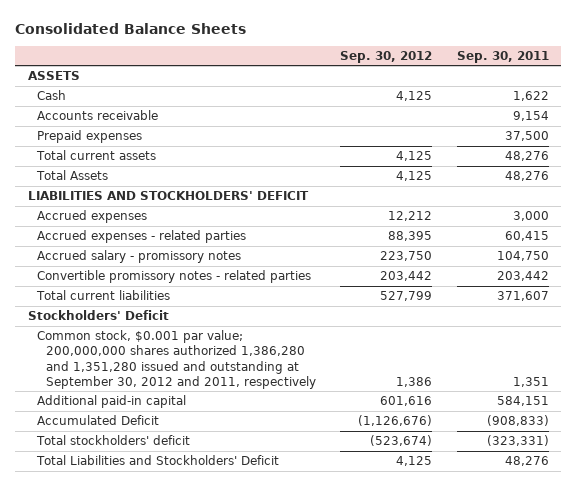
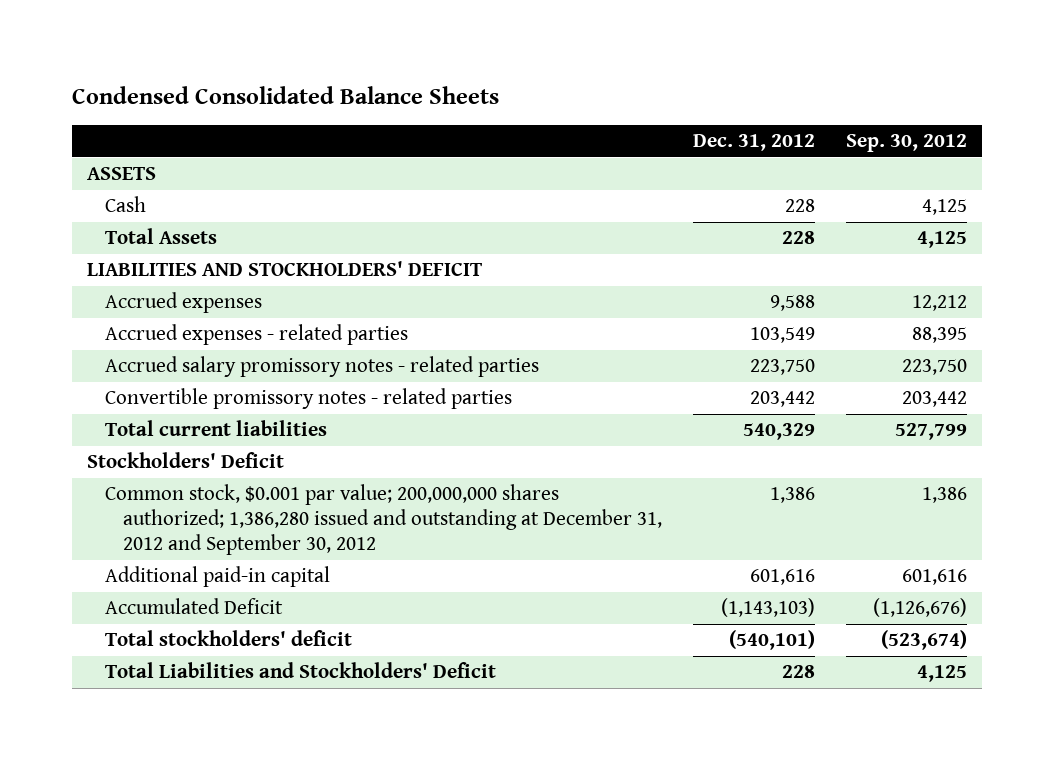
- Consolidated Balance Sheets
+ Condensed Consolidated Balance Sheets
- | Sep. 30, 2012 | Sep. 30, 2011
+ | Dec. 31, 2012 | Sep. 30, 2012
- Accounts receivable | | 9,154
- Prepaid expenses | | 37,500
- Total current assets | 4,125 | 48,276
- Accrued salary - promissory notes | 223,750 | 104,750
+ Accrued salary promissory notes - related parties | 223,750 | 223,750
- Common stock, $0.001 par value; 200,000,000 shares authorized 1,386,280 and 1,351,280 issued and outstanding at September 30, 2012 and 2011, respectively | 1,386 | 1,351
+ Common stock, $0.001 par value; 200,000,000 shares authorized; 1,386,280 issued and outstanding at December 31, 2012 and September 30, 2012 | 1,386 | 1,386

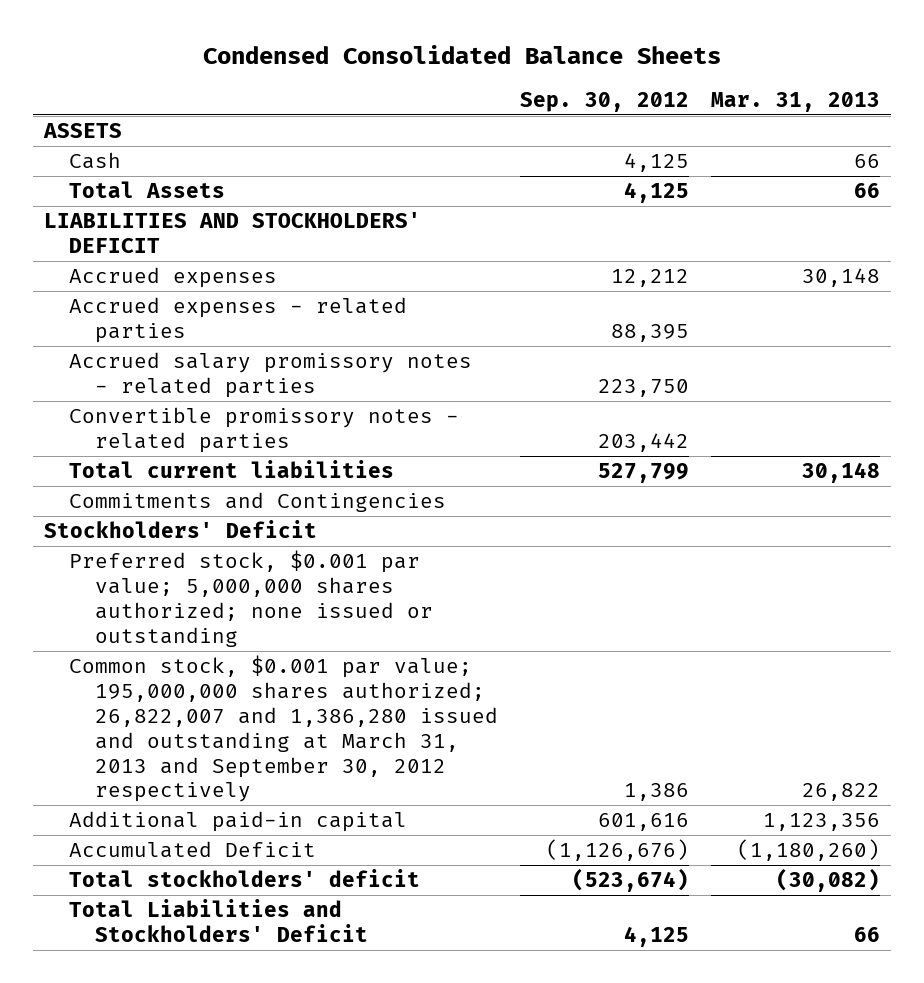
- | Dec. 31, 2012 | Sep. 30, 2012
+ | Sep. 30, 2012 | Mar. 31, 2013
+ Commitments and Contingencies
- Common stock, $0.001 par value; 200,000,000 shares authorized; 1,386,280 issued and outstanding at December 31, 2012 and September 30, 2012 | 1,386 | 1,386
+ Preferred stock, $0.001 par value; 5,000,000 shares authorized; none issued or outstanding
+ Common stock, $0.001 par value; 195,000,000 shares authorized; 26,822,007 and 1,386,280 issued and outstanding at March 31, 2013 and September 30, 2012 respectively | 1,386 | 26,822

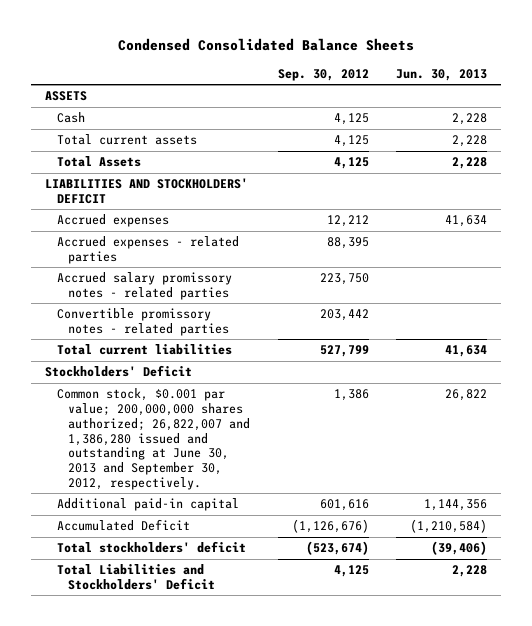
- | Sep. 30, 2012 | Mar. 31, 2013
+ | Sep. 30, 2012 | Jun. 30, 2013
+ Total current assets | 4,125 | 2,228
- Commitments and Contingencies
- Preferred stock, $0.001 par value; 5,000,000 shares authorized; none issued or outstanding
- Common stock, $0.001 par value; 195,000,000 shares authorized; 26,822,007 and 1,386,280 issued and outstanding at March 31, 2013 and September 30, 2012 respectively | 1,386 | 26,822
+ Common stock, $0.001 par value; 200,000,000 shares authorized; 26,822,007 and 1,386,280 issued and outstanding at June 30, 2013 and September 30, 2012, respectively. | 1,386 | 26,822

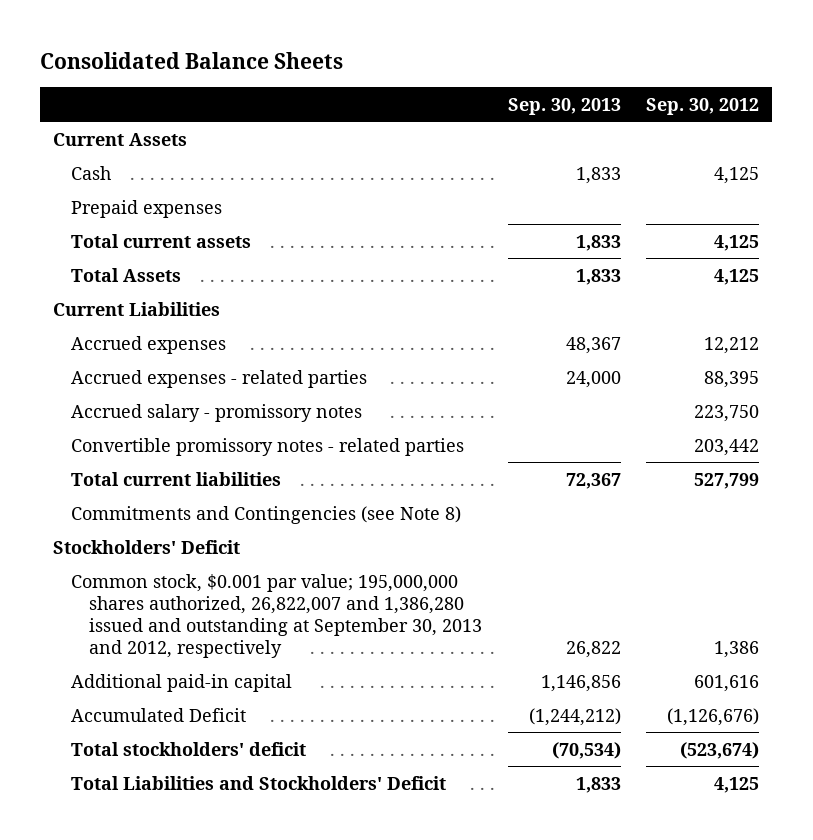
- Condensed Consolidated Balance Sheets
+ Consolidated Balance Sheets
- | Sep. 30, 2012 | Jun. 30, 2013
+ | Sep. 30, 2013 | Sep. 30, 2012
- ASSETS
+ Current Assets
+ Prepaid expenses
- LIABILITIES AND STOCKHOLDERS' DEFICIT
+ Current Liabilities
- Accrued salary promissory notes - related parties | 223,750 |
+ Accrued salary - promissory notes | | 223,750
+ Commitments and Contingencies (see Note 8)
- Common stock, $0.001 par value; 200,000,000 shares authorized; 26,822,007 and 1,386,280 issued and outstanding at June 30, 2013 and September 30, 2012, respectively. | 1,386 | 26,822
+ Common stock, $0.001 par value; 195,000,000 shares authorized, 26,822,007 and 1,386,280 issued and outstanding at September 30, 2013 and 2012, respectively | 26,822 | 1,386

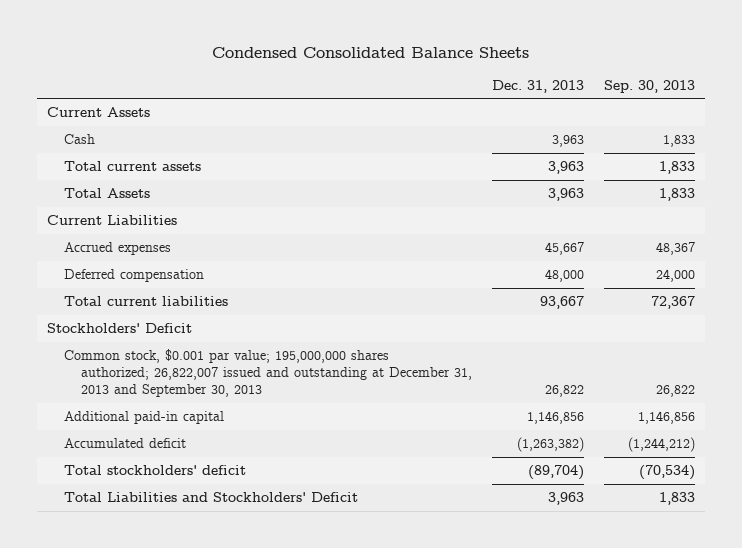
- Consolidated Balance Sheets
+ Condensed Consolidated Balance Sheets
- | Sep. 30, 2013 | Sep. 30, 2012
+ | Dec. 31, 2013 | Sep. 30, 2013
- Prepaid expenses
- Accrued expenses - related parties | 24,000 | 88,395
- Accrued salary - promissory notes | | 223,750
- Convertible promissory notes - related parties | | 203,442
+ Deferred compensation | 48,000 | 24,000
- Commitments and Contingencies (see Note 8)
- Common stock, $0.001 par value; 195,000,000 shares authorized, 26,822,007 and 1,386,280 issued and outstanding at September 30, 2013 and 2012, respectively | 26,822 | 1,386
+ Common stock, $0.001 par value; 195,000,000 shares authorized; 26,822,007 issued and outstanding at December 31, 2013 and September 30, 2013 | 26,822 | 26,822
- Accumulated Deficit | (1,244,212) | (1,126,676)
+ Accumulated deficit | (1,263,382) | (1,244,212)

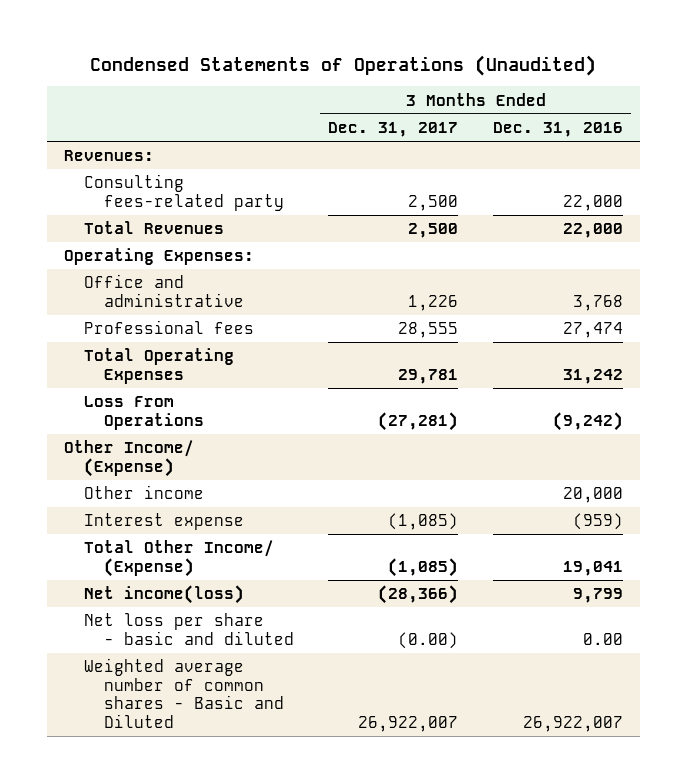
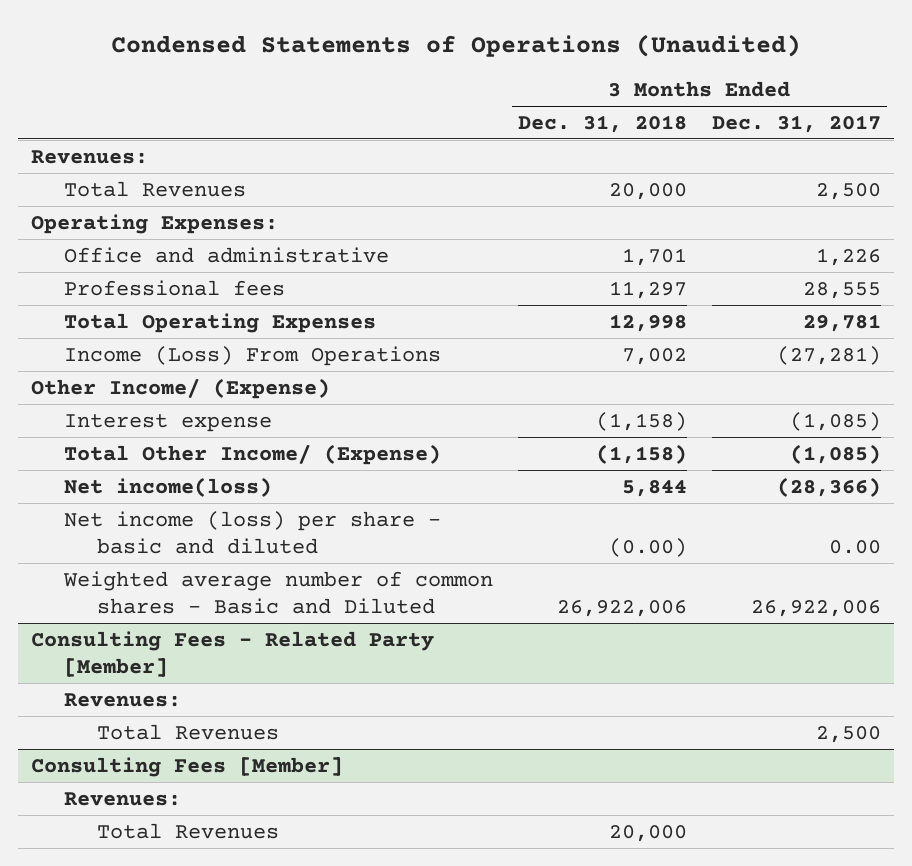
- | 3 Months Ended Dec. 31, 2017 | 3 Months Ended Dec. 31, 2016
+ | 3 Months Ended Dec. 31, 2018 | 3 Months Ended Dec. 31, 2017
- Consulting fees-related party | 2,500 | 22,000
- Loss From Operations | (27,281) | (9,242)
+ Income (Loss) From Operations | 7,002 | (27,281)
- Other income | | 20,000
- Net loss per share - basic and diluted | (0.00) | 0.00
- Weighted average number of common shares - Basic and Diluted | 26,922,007 | 26,922,007
+ Net income (loss) per share - basic and diluted | (0.00) | 0.00
+ Weighted average number of common shares - Basic and Diluted | 26,922,006 | 26,922,006
+ Consulting Fees - Related Party [Member]
+ Revenues:
+ Total Revenues | | 2,500
+ Consulting Fees [Member]
+ Revenues:
+ Total Revenues | 20,000 |

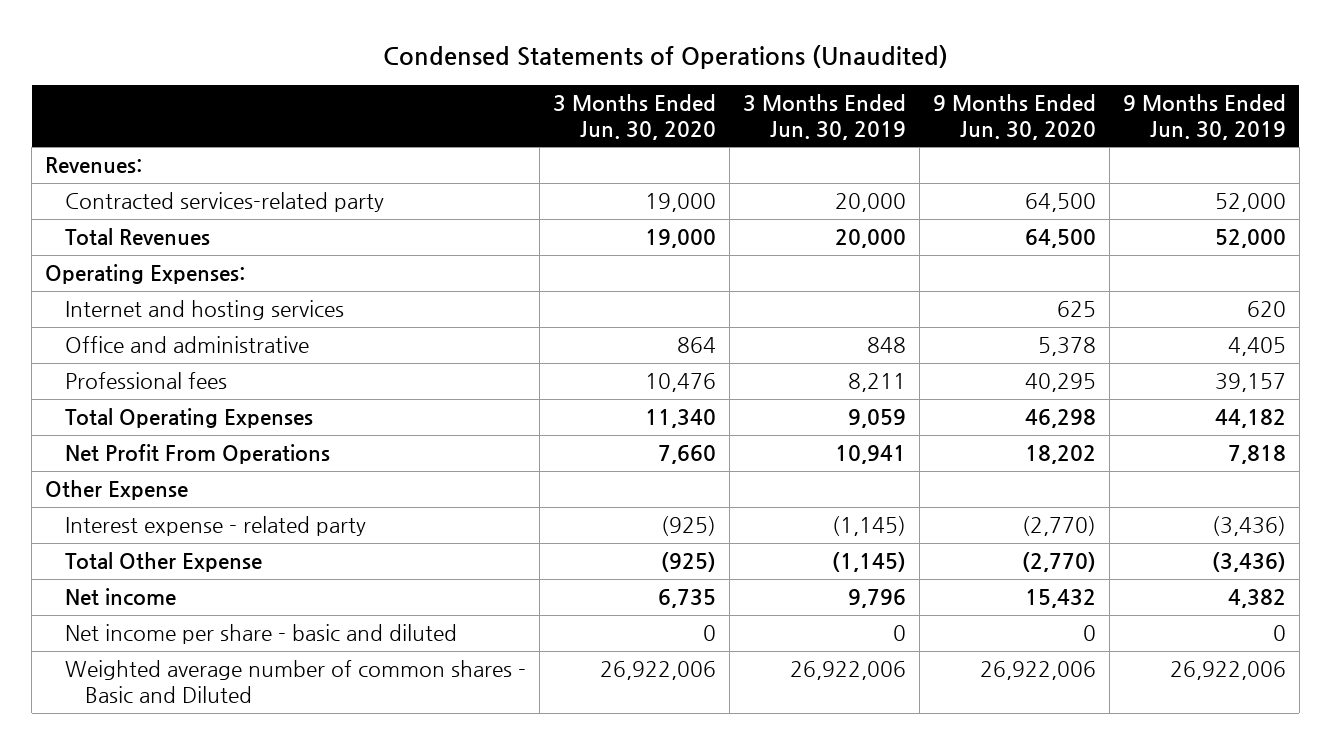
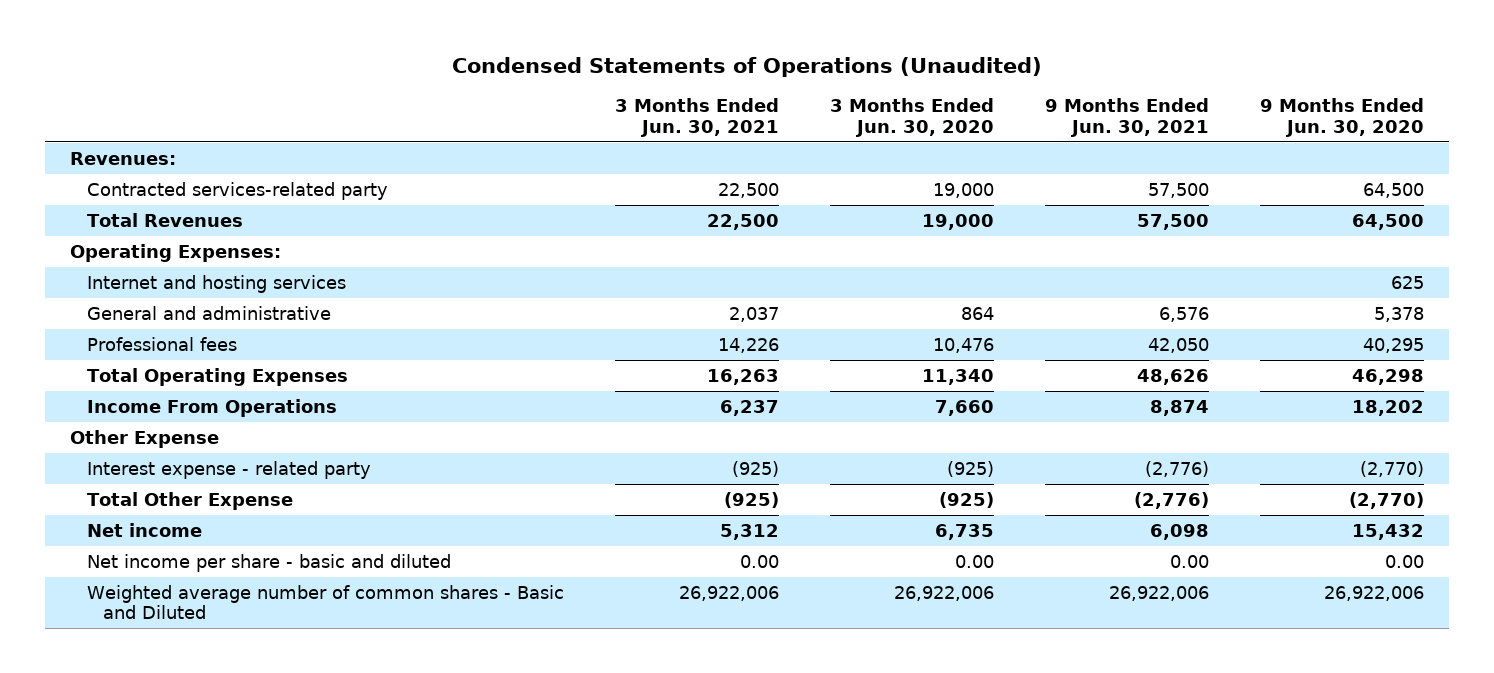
- | 3 Months Ended Jun. 30, 2020 | 3 Months Ended Jun. 30, 2019 | 9 Months Ended Jun. 30, 2020 | 9 Months Ended Jun. 30, 2019
+ | 3 Months Ended Jun. 30, 2021 | 3 Months Ended Jun. 30, 2020 | 9 Months Ended Jun. 30, 2021 | 9 Months Ended Jun. 30, 2020
- Office and administrative | 864 | 848 | 5,378 | 4,405
+ General and administrative | 2,037 | 864 | 6,576 | 5,378
- Net Profit From Operations | 7,660 | 10,941 | 18,202 | 7,818
+ Income From Operations | 6,237 | 7,660 | 8,874 | 18,202
- Net income per share - basic and diluted | 0 | 0 | 0 | 0
+ Net income per share - basic and diluted | 0.00 | 0.00 | 0.00 | 0.00

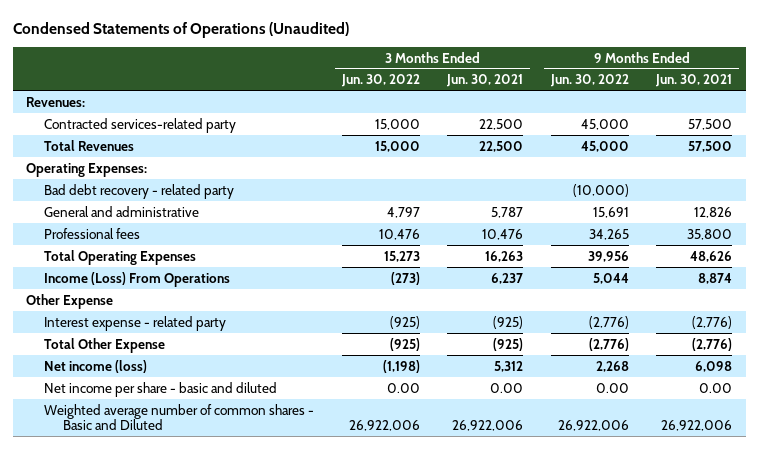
- | 3 Months Ended Jun. 30, 2021 | 3 Months Ended Jun. 30, 2020 | 9 Months Ended Jun. 30, 2021 | 9 Months Ended Jun. 30, 2020
+ | 3 Months Ended Jun. 30, 2022 | 3 Months Ended Jun. 30, 2021 | 9 Months Ended Jun. 30, 2022 | 9 Months Ended Jun. 30, 2021
- Internet and hosting services | | | | 625
- General and administrative | 2,037 | 864 | 6,576 | 5,378
- Professional fees | 14,226 | 10,476 | 42,050 | 40,295
+ Bad debt recovery - related party | | | (10,000) |
+ General and administrative | 4,797 | 5,787 | 15,691 | 12,826
+ Professional fees | 10,476 | 10,476 | 34,265 | 35,800
- Income From Operations | 6,237 | 7,660 | 8,874 | 18,202
+ Income (Loss) From Operations | (273) | 6,237 | 5,044 | 8,874
- Net income | 5,312 | 6,735 | 6,098 | 15,432
+ Net income (loss) | (1,198) | 5,312 | 2,268 | 6,098

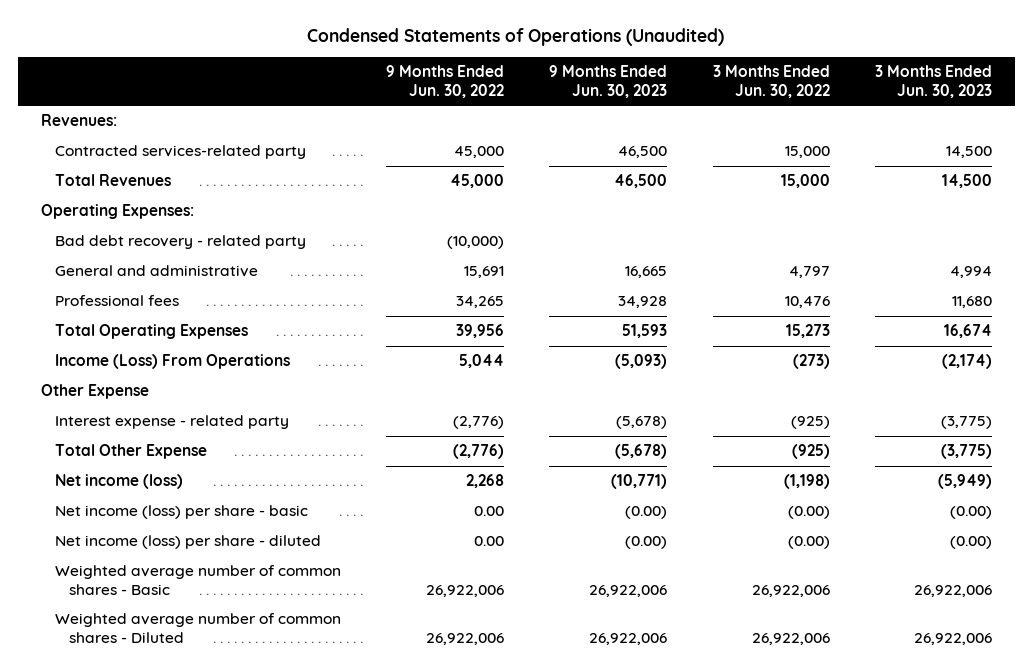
- | 3 Months Ended Jun. 30, 2022 | 3 Months Ended Jun. 30, 2021 | 9 Months Ended Jun. 30, 2022 | 9 Months Ended Jun. 30, 2021
+ | 9 Months Ended Jun. 30, 2022 | 9 Months Ended Jun. 30, 2023 | 3 Months Ended Jun. 30, 2022 | 3 Months Ended Jun. 30, 2023
- Net income per share - basic and diluted | 0.00 | 0.00 | 0.00 | 0.00
- Weighted average number of common shares - Basic and Diluted | 26,922,006 | 26,922,006 | 26,922,006 | 26,922,006
+ Net income (loss) per share - basic | 0.00 | (0.00) | (0.00) | (0.00)
+ Net income (loss) per share - diluted | 0.00 | (0.00) | (0.00) | (0.00)
+ Weighted average number of common shares - Basic | 26,922,006 | 26,922,006 | 26,922,006 | 26,922,006
+ Weighted average number of common shares - Diluted | 26,922,006 | 26,922,006 | 26,922,006 | 26,922,006

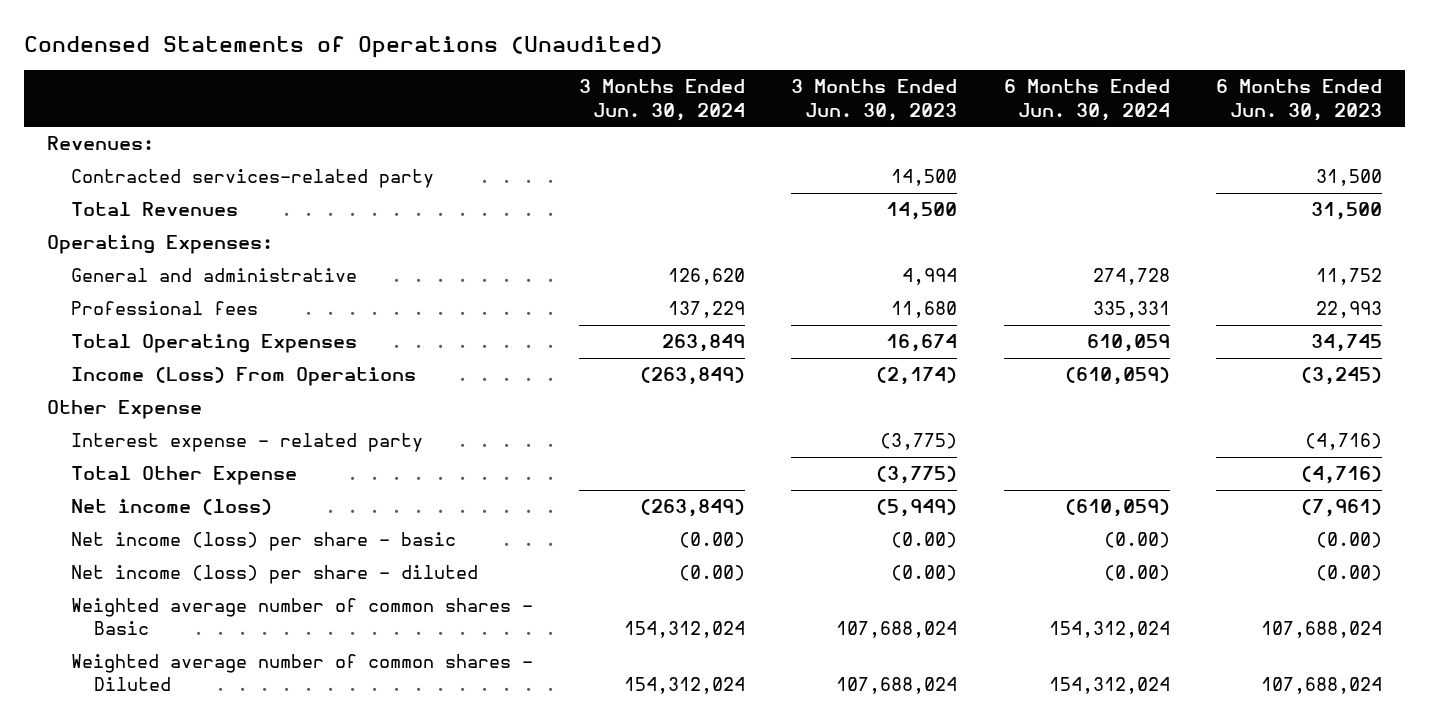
- | 9 Months Ended Jun. 30, 2022 | 9 Months Ended Jun. 30, 2023 | 3 Months Ended Jun. 30, 2022 | 3 Months Ended Jun. 30, 2023
+ | 3 Months Ended Jun. 30, 2024 | 3 Months Ended Jun. 30, 2023 | 6 Months Ended Jun. 30, 2024 | 6 Months Ended Jun. 30, 2023
- Bad debt recovery - related party | (10,000) | | |
- Weighted average number of common shares - Basic | 26,922,006 | 26,922,006 | 26,922,006 | 26,922,006
- Weighted average number of common shares - Diluted | 26,922,006 | 26,922,006 | 26,922,006 | 26,922,006
+ Weighted average number of common shares - Basic | 154,312,024 | 107,688,024 | 154,312,024 | 107,688,024
+ Weighted average number of common shares - Diluted | 154,312,024 | 107,688,024 | 154,312,024 | 107,688,024

